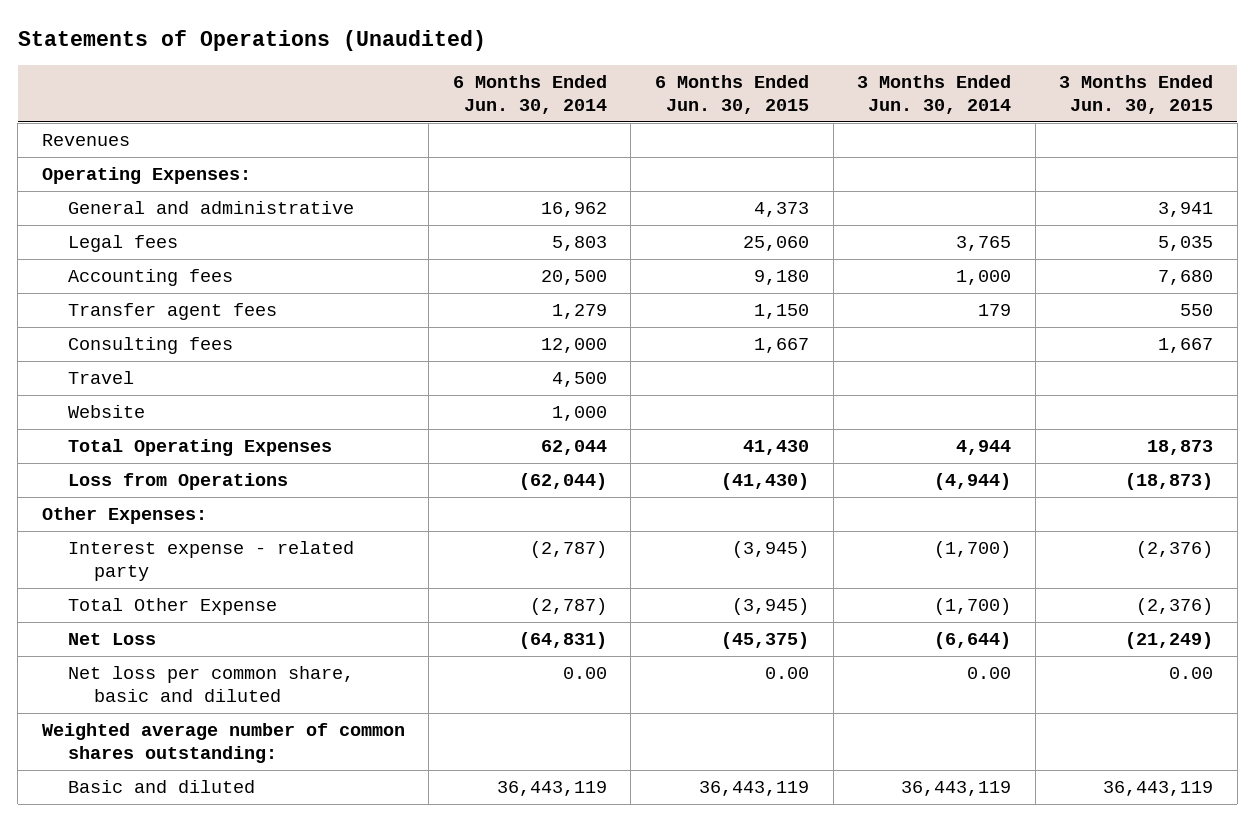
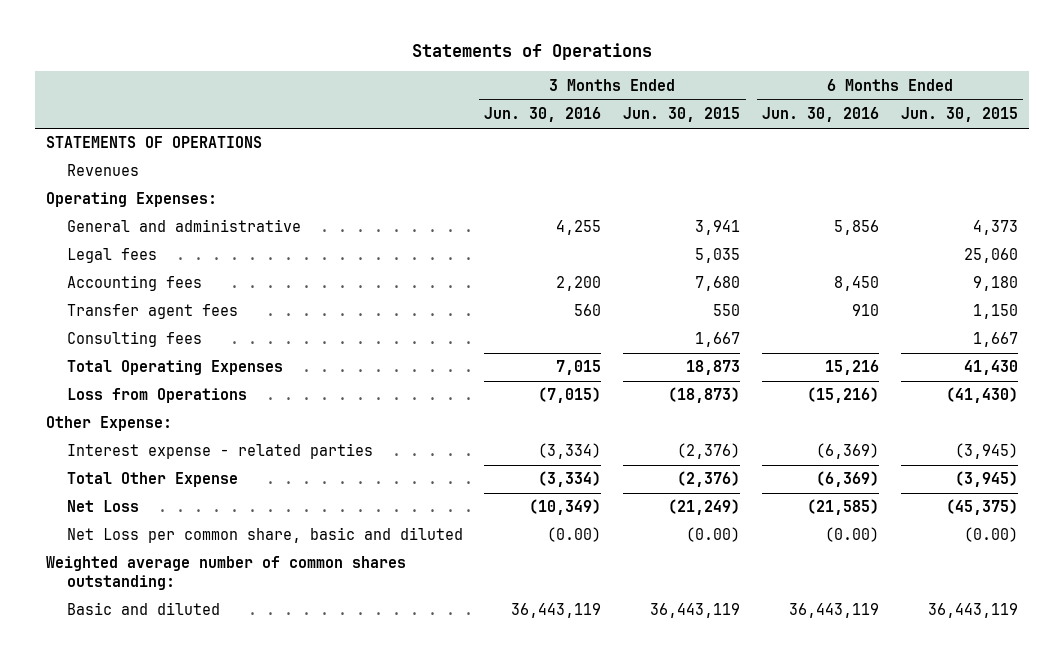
- Statements of Operations (Unaudited)
+ Statements of Operations
- | 6 Months Ended Jun. 30, 2014 | 6 Months Ended Jun. 30, 2015 | 3 Months Ended Jun. 30, 2014 | 3 Months Ended Jun. 30, 2015
+ | 3 Months Ended Jun. 30, 2016 | 3 Months Ended Jun. 30, 2015 | 6 Months Ended Jun. 30, 2016 | 6 Months Ended Jun. 30, 2015
+ STATEMENTS OF OPERATIONS
- Travel | 4,500 | | |
- Website | 1,000 | | |
- Other Expenses:
- Interest expense - related party | (2,787) | (3,945) | (1,700) | (2,376)
+ Other Expense:
+ Interest expense - related parties | (3,334) | (2,376) | (6,369) | (3,945)
- Net loss per common share, basic and diluted | 0.00 | 0.00 | 0.00 | 0.00
+ Net Loss per common share, basic and diluted | (0.00) | (0.00) | (0.00) | (0.00)

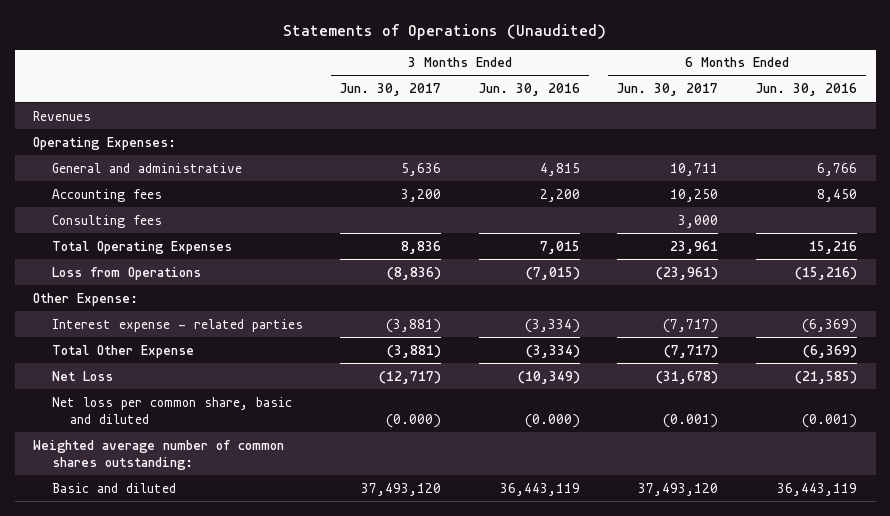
- Statements of Operations
+ Statements of Operations (Unaudited)
- | 3 Months Ended Jun. 30, 2016 | 3 Months Ended Jun. 30, 2015 | 6 Months Ended Jun. 30, 2016 | 6 Months Ended Jun. 30, 2015
+ | 3 Months Ended Jun. 30, 2017 | 3 Months Ended Jun. 30, 2016 | 6 Months Ended Jun. 30, 2017 | 6 Months Ended Jun. 30, 2016
- STATEMENTS OF OPERATIONS
- General and administrative | 4,255 | 3,941 | 5,856 | 4,373
- Legal fees | | 5,035 | | 25,060
+ General and administrative | 5,636 | 4,815 | 10,711 | 6,766
- Transfer agent fees | 560 | 550 | 910 | 1,150
- Net Loss per common share, basic and diluted | (0.00) | (0.00) | (0.00) | (0.00)
+ Net loss per common share, basic and diluted | (0.000) | (0.000) | (0.001) | (0.001)

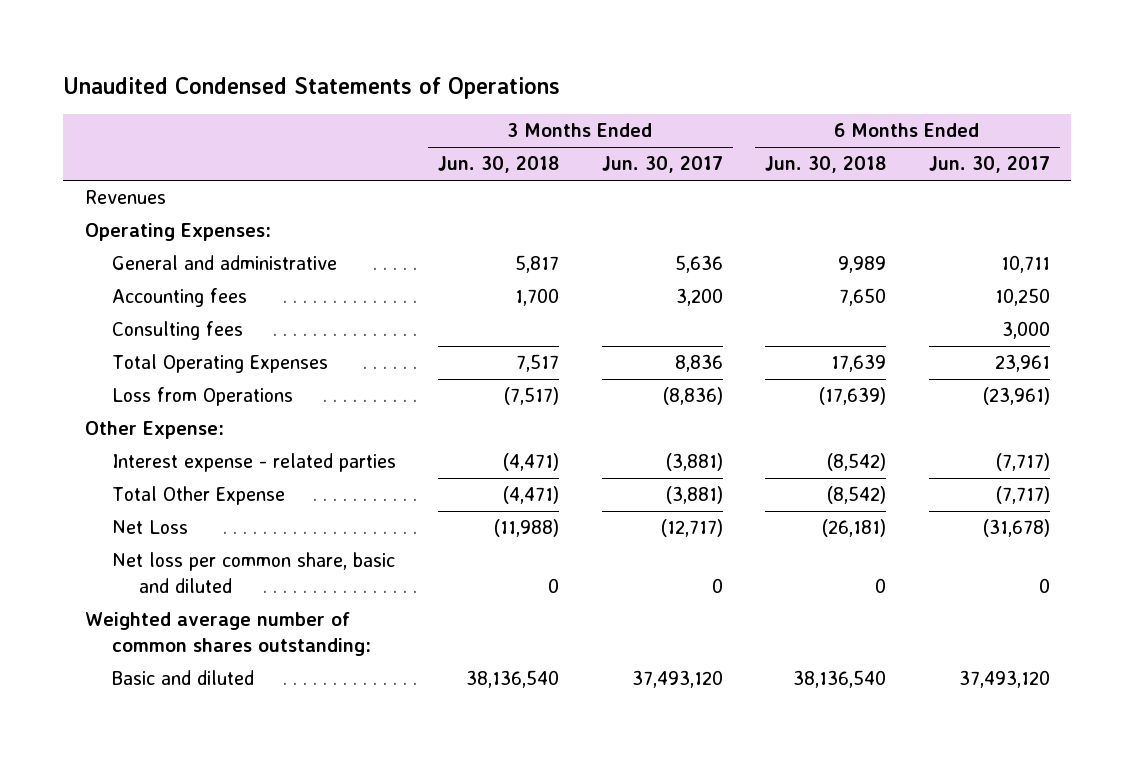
- Statements of Operations (Unaudited)
+ Unaudited Condensed Statements of Operations
- | 3 Months Ended Jun. 30, 2017 | 3 Months Ended Jun. 30, 2016 | 6 Months Ended Jun. 30, 2017 | 6 Months Ended Jun. 30, 2016
+ | 3 Months Ended Jun. 30, 2018 | 3 Months Ended Jun. 30, 2017 | 6 Months Ended Jun. 30, 2018 | 6 Months Ended Jun. 30, 2017
- Net loss per common share, basic and diluted | (0.000) | (0.000) | (0.001) | (0.001)
+ Net loss per common share, basic and diluted | 0 | 0 | 0 | 0

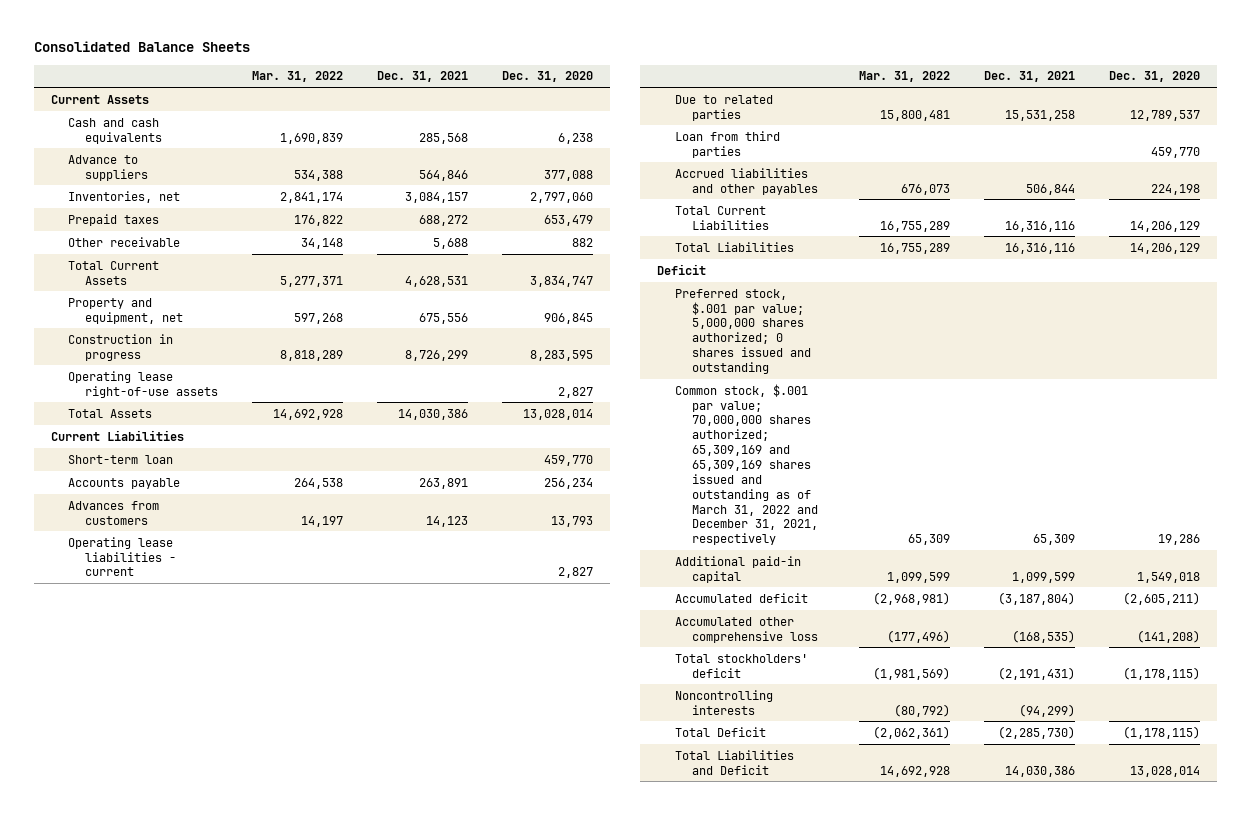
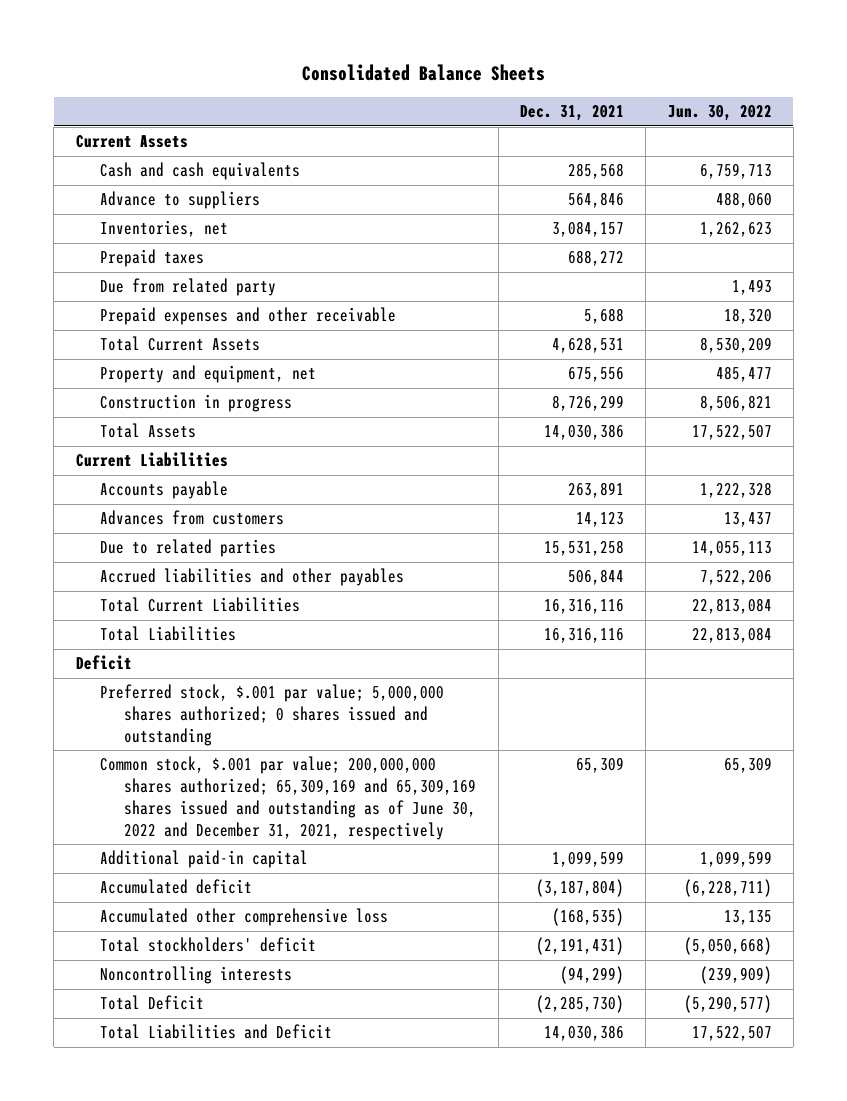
- | Mar. 31, 2022 | Dec. 31, 2021 | Dec. 31, 2020
+ | Dec. 31, 2021 | Jun. 30, 2022
- Other receivable | 34,148 | 5,688 | 882
+ Due from related party | | 1,493
+ Prepaid expenses and other receivable | 5,688 | 18,320
- Operating lease right-of-use assets | | | 2,827
- Short-term loan | | | 459,770
- Operating lease liabilities - current | | | 2,827
- Loan from third parties | | | 459,770
- Common stock, $.001 par value; 70,000,000 shares authorized; 65,309,169 and 65,309,169 shares issued and outstanding as of March 31, 2022 and December 31, 2021, respectively | 65,309 | 65,309 | 19,286
+ Common stock, $.001 par value; 200,000,000 shares authorized; 65,309,169 and 65,309,169 shares issued and outstanding as of June 30, 2022 and December 31, 2021, respectively | 65,309 | 65,309

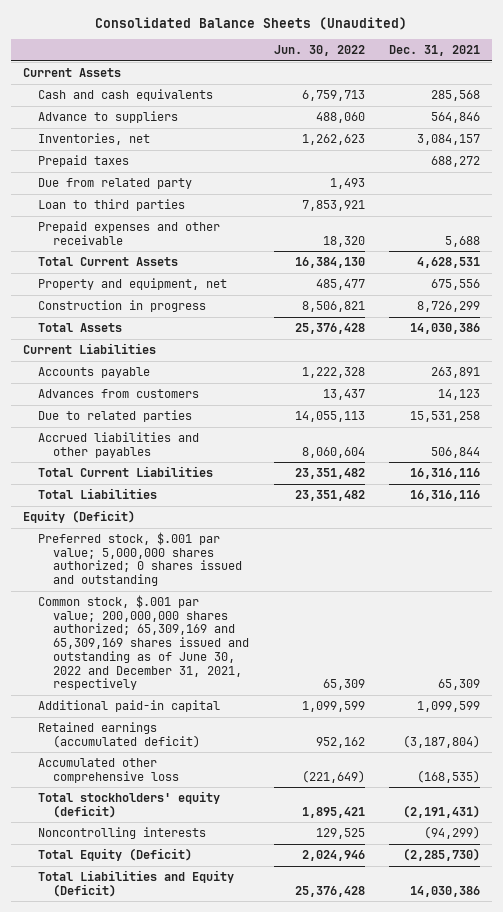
- Consolidated Balance Sheets
+ Consolidated Balance Sheets (Unaudited)
- | Dec. 31, 2021 | Jun. 30, 2022
+ | Jun. 30, 2022 | Dec. 31, 2021
+ Loan to third parties | 7,853,921 |
- Total Current Assets | 4,628,531 | 8,530,209
+ Total Current Assets | 16,384,130 | 4,628,531
- Total Assets | 14,030,386 | 17,522,507
+ Total Assets | 25,376,428 | 14,030,386
- Accrued liabilities and other payables | 506,844 | 7,522,206
- Total Current Liabilities | 16,316,116 | 22,813,084
- Total Liabilities | 16,316,116 | 22,813,084
- Deficit
+ Accrued liabilities and other payables | 8,060,604 | 506,844
+ Total Current Liabilities | 23,351,482 | 16,316,116
+ Total Liabilities | 23,351,482 | 16,316,116
+ Equity (Deficit)
- Accumulated deficit | (3,187,804) | (6,228,711)
- Accumulated other comprehensive loss | (168,535) | 13,135
- Total stockholders' deficit | (2,191,431) | (5,050,668)
- Noncontrolling interests | (94,299) | (239,909)
- Total Deficit | (2,285,730) | (5,290,577)
- Total Liabilities and Deficit | 14,030,386 | 17,522,507
+ Retained earnings (accumulated deficit) | 952,162 | (3,187,804)
+ Accumulated other comprehensive loss | (221,649) | (168,535)
+ Total stockholders' equity (deficit) | 1,895,421 | (2,191,431)
+ Noncontrolling interests | 129,525 | (94,299)
+ Total Equity (Deficit) | 2,024,946 | (2,285,730)
+ Total Liabilities and Equity (Deficit) | 25,376,428 | 14,030,386

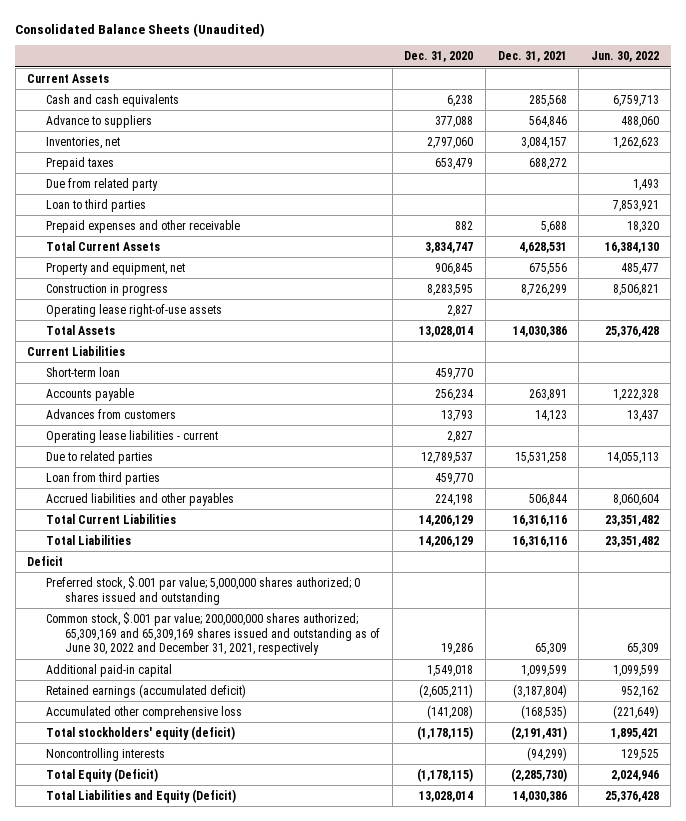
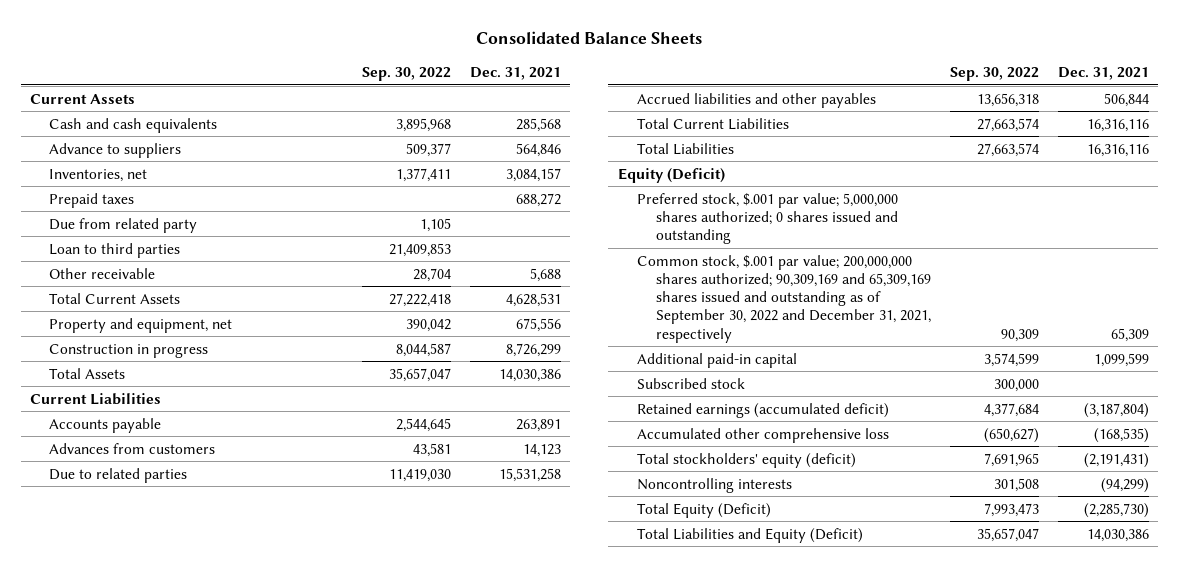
- Consolidated Balance Sheets (Unaudited)
+ Consolidated Balance Sheets
- | Dec. 31, 2020 | Dec. 31, 2021 | Jun. 30, 2022
+ | Sep. 30, 2022 | Dec. 31, 2021
- Prepaid expenses and other receivable | 882 | 5,688 | 18,320
+ Other receivable | 28,704 | 5,688
- Operating lease right-of-use assets | 2,827 | |
- Short-term loan | 459,770 | |
- Operating lease liabilities - current | 2,827 | |
- Loan from third parties | 459,770 | |
- Deficit
+ Equity (Deficit)
- Common stock, $.001 par value; 200,000,000 shares authorized; 65,309,169 and 65,309,169 shares issued and outstanding as of June 30, 2022 and December 31, 2021, respectively | 19,286 | 65,309 | 65,309
+ Common stock, $.001 par value; 200,000,000 shares authorized; 90,309,169 and 65,309,169 shares issued and outstanding as of September 30, 2022 and December 31, 2021, respectively | 90,309 | 65,309
+ Subscribed stock | 300,000 |

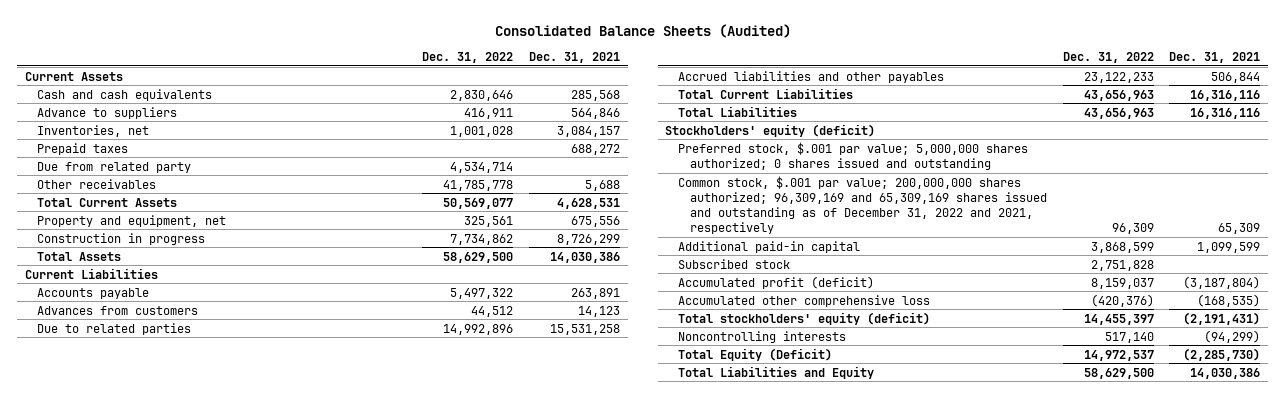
- Consolidated Balance Sheets
+ Consolidated Balance Sheets (Audited)
- | Sep. 30, 2022 | Dec. 31, 2021
+ | Dec. 31, 2022 | Dec. 31, 2021
- Loan to third parties | 21,409,853 |
- Other receivable | 28,704 | 5,688
+ Other receivables | 41,785,778 | 5,688
- Equity (Deficit)
+ Stockholders' equity (deficit)
- Common stock, $.001 par value; 200,000,000 shares authorized; 90,309,169 and 65,309,169 shares issued and outstanding as of September 30, 2022 and December 31, 2021, respectively | 90,309 | 65,309
+ Common stock, $.001 par value; 200,000,000 shares authorized; 96,309,169 and 65,309,169 shares issued and outstanding as of December 31, 2022 and 2021, respectively | 96,309 | 65,309
- Retained earnings (accumulated deficit) | 4,377,684 | (3,187,804)
+ Accumulated profit (deficit) | 8,159,037 | (3,187,804)
- Total Liabilities and Equity (Deficit) | 35,657,047 | 14,030,386
+ Total Liabilities and Equity | 58,629,500 | 14,030,386

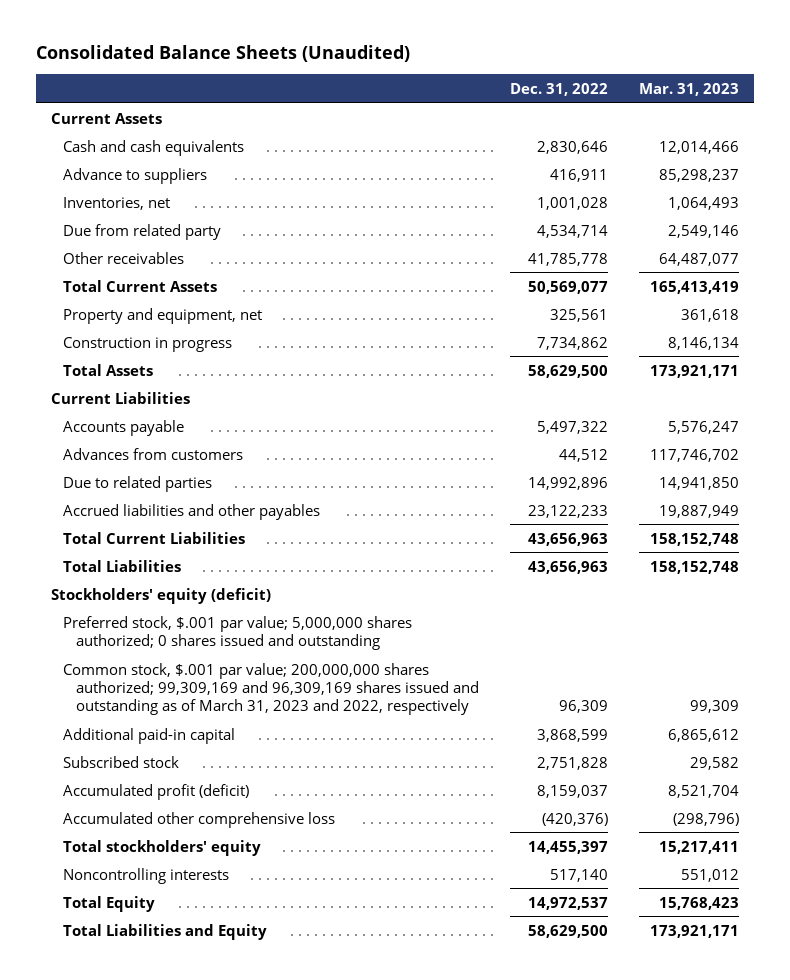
- Consolidated Balance Sheets (Audited)
+ Consolidated Balance Sheets (Unaudited)
- | Dec. 31, 2022 | Dec. 31, 2021
+ | Dec. 31, 2022 | Mar. 31, 2023
- Prepaid taxes | | 688,272
- Common stock, $.001 par value; 200,000,000 shares authorized; 96,309,169 and 65,309,169 shares issued and outstanding as of December 31, 2022 and 2021, respectively | 96,309 | 65,309
+ Common stock, $.001 par value; 200,000,000 shares authorized; 99,309,169 and 96,309,169 shares issued and outstanding as of March 31, 2023 and 2022, respectively | 96,309 | 99,309
- Total stockholders' equity (deficit) | 14,455,397 | (2,191,431)
+ Total stockholders' equity | 14,455,397 | 15,217,411
- Total Equity (Deficit) | 14,972,537 | (2,285,730)
+ Total Equity | 14,972,537 | 15,768,423

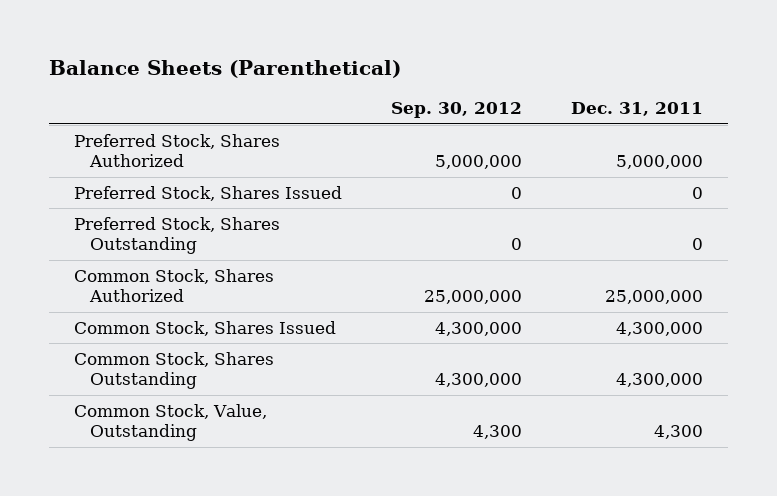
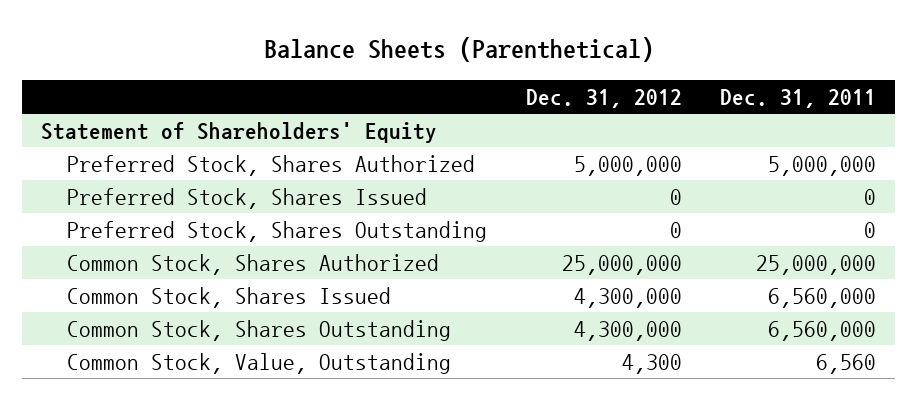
- | Sep. 30, 2012 | Dec. 31, 2011
+ | Dec. 31, 2012 | Dec. 31, 2011
+ Statement of Shareholders' Equity
- Common Stock, Shares Issued | 4,300,000 | 4,300,000
- Common Stock, Shares Outstanding | 4,300,000 | 4,300,000
- Common Stock, Value, Outstanding | 4,300 | 4,300
+ Common Stock, Shares Issued | 4,300,000 | 6,560,000
+ Common Stock, Shares Outstanding | 4,300,000 | 6,560,000
+ Common Stock, Value, Outstanding | 4,300 | 6,560

